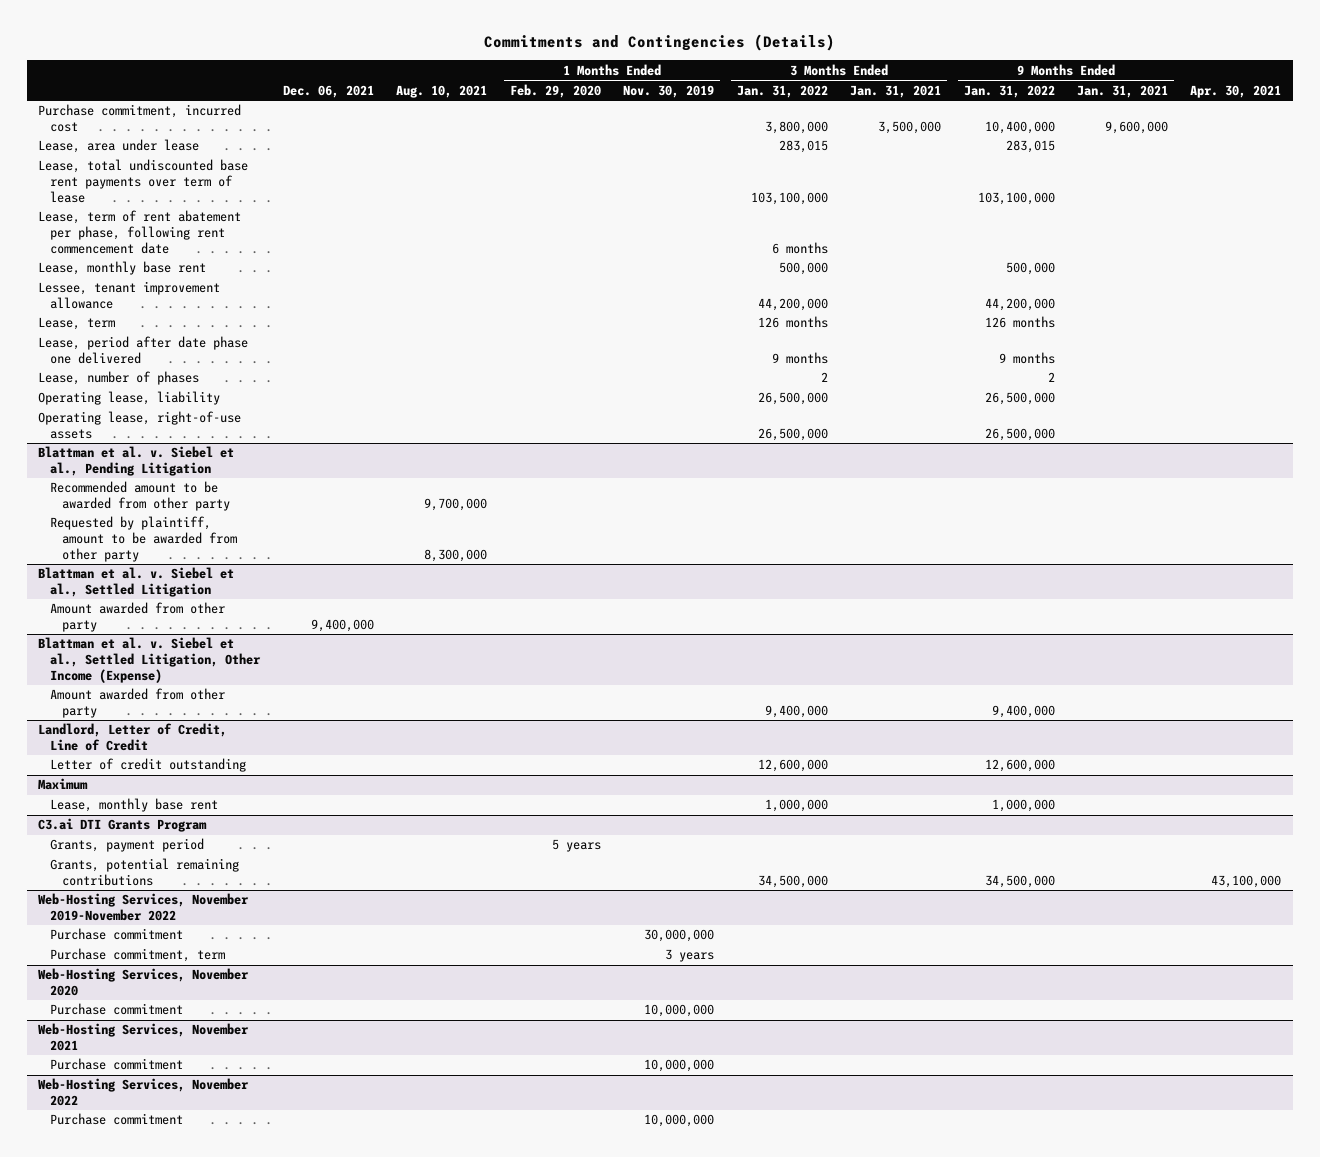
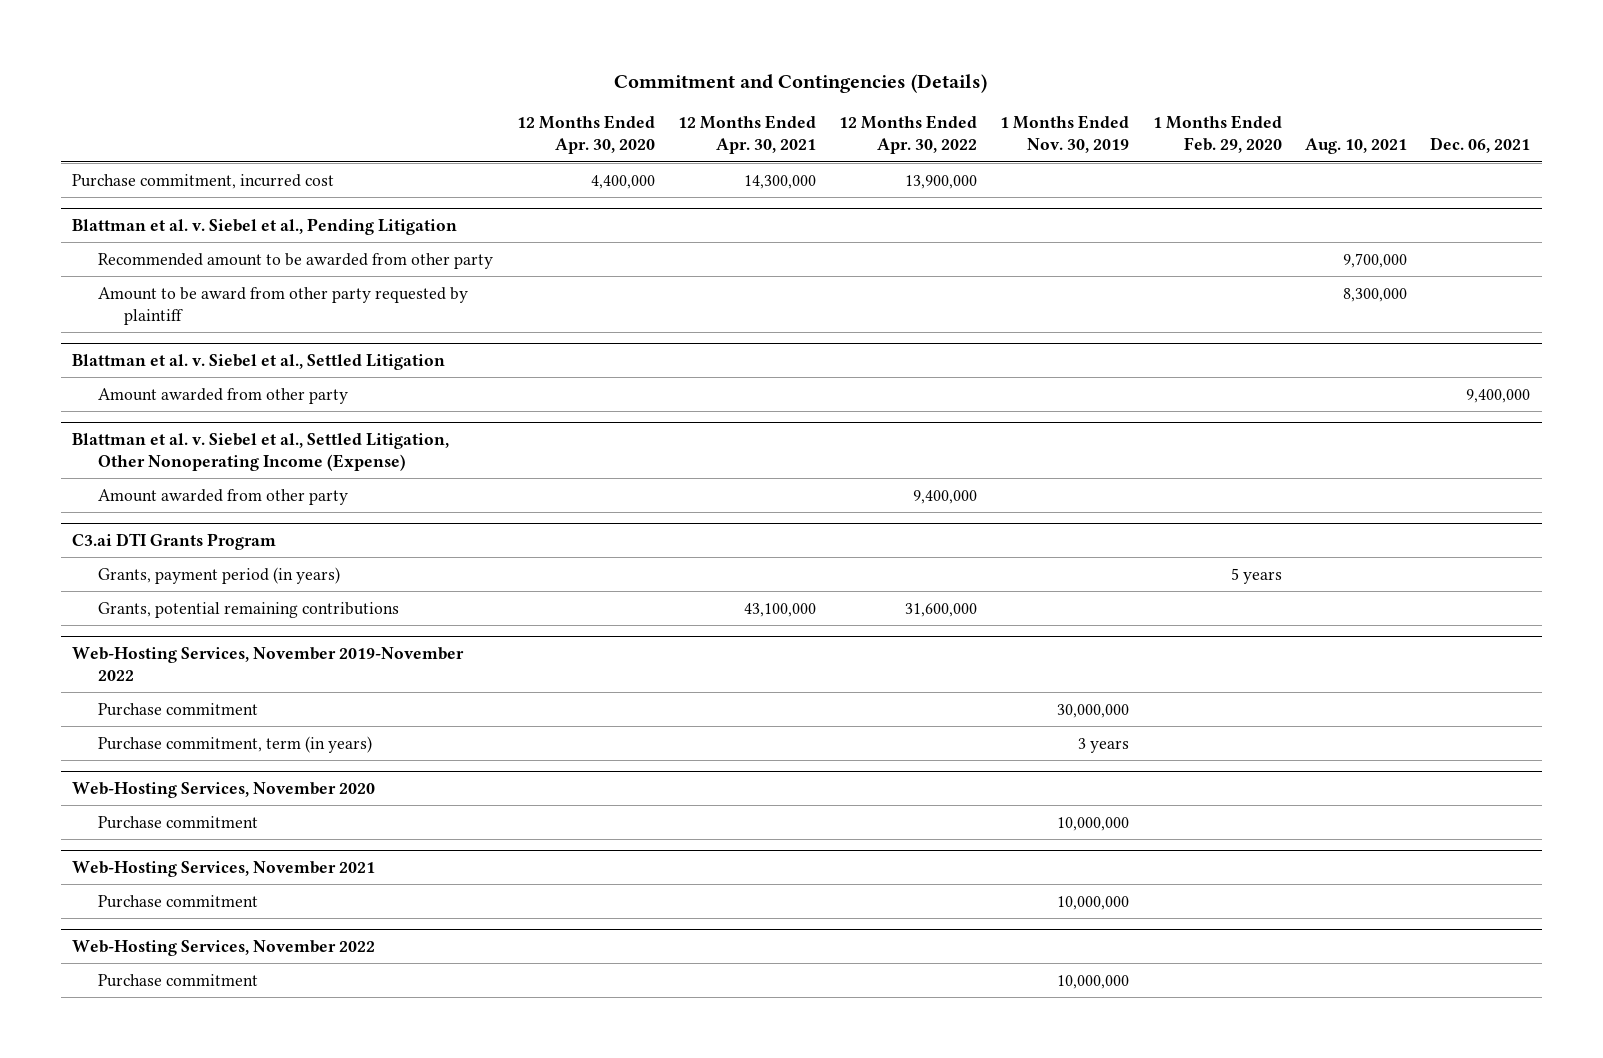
- Commitments and Contingencies (Details)
+ Commitment and Contingencies (Details)
- | Dec. 06, 2021 | Aug. 10, 2021 | 1 Months Ended Feb. 29, 2020 | 1 Months Ended Nov. 30, 2019 | 3 Months Ended Jan. 31, 2022 | 3 Months Ended Jan. 31, 2021 | 9 Months Ended Jan. 31, 2022 | 9 Months Ended Jan. 31, 2021 | Apr. 30, 2021
+ | 12 Months Ended Apr. 30, 2020 | 12 Months Ended Apr. 30, 2021 | 12 Months Ended Apr. 30, 2022 | 1 Months Ended Nov. 30, 2019 | 1 Months Ended Feb. 29, 2020 | Aug. 10, 2021 | Dec. 06, 2021
- Lease, area under lease | | | | | 283,015 | | 283,015 | |
- Lease, total undiscounted base rent payments over term of lease | | | | | 103,100,000 | | 103,100,000 | |
- Lease, term of rent abatement per phase, following rent commencement date | | | | | 6 months | | | |
- Lease, monthly base rent | | | | | 500,000 | | 500,000 | |
- Lessee, tenant improvement allowance | | | | | 44,200,000 | | 44,200,000 | |
- Lease, term | | | | | 126 months | | 126 months | |
- Lease, period after date phase one delivered | | | | | 9 months | | 9 months | |
- Lease, number of phases | | | | | 2 | | 2 | |
- Operating lease, liability | | | | | 26,500,000 | | 26,500,000 | |
- Operating lease, right-of-use assets | | | | | 26,500,000 | | 26,500,000 | |
@ Blattman et al. v. Siebel et al., Pending Litigation
- Requested by plaintiff, amount to be awarded from other party | | 8,300,000 | | | | | | |
+ Amount to be award from other party requested by plaintiff | | | | | | 8,300,000 |
- Blattman et al. v. Siebel et al., Settled Litigation, Other Income (Expense)
+ Blattman et al. v. Siebel et al., Settled Litigation, Other Nonoperating Income (Expense)
- Landlord, Letter of Credit, Line of Credit
- Letter of credit outstanding | | | | | 12,600,000 | | 12,600,000 | |
- Maximum
- Lease, monthly base rent | | | | | 1,000,000 | | 1,000,000 | |
@ C3.ai DTI Grants Program
- Grants, payment period | | | 5 years | | | | | |
+ Grants, payment period (in years) | | | | | 5 years | |
@ Web-Hosting Services, November 2019-November 2022
- Purchase commitment, term | | | | 3 years | | | | |
+ Purchase commitment, term (in years) | | | | 3 years | | |

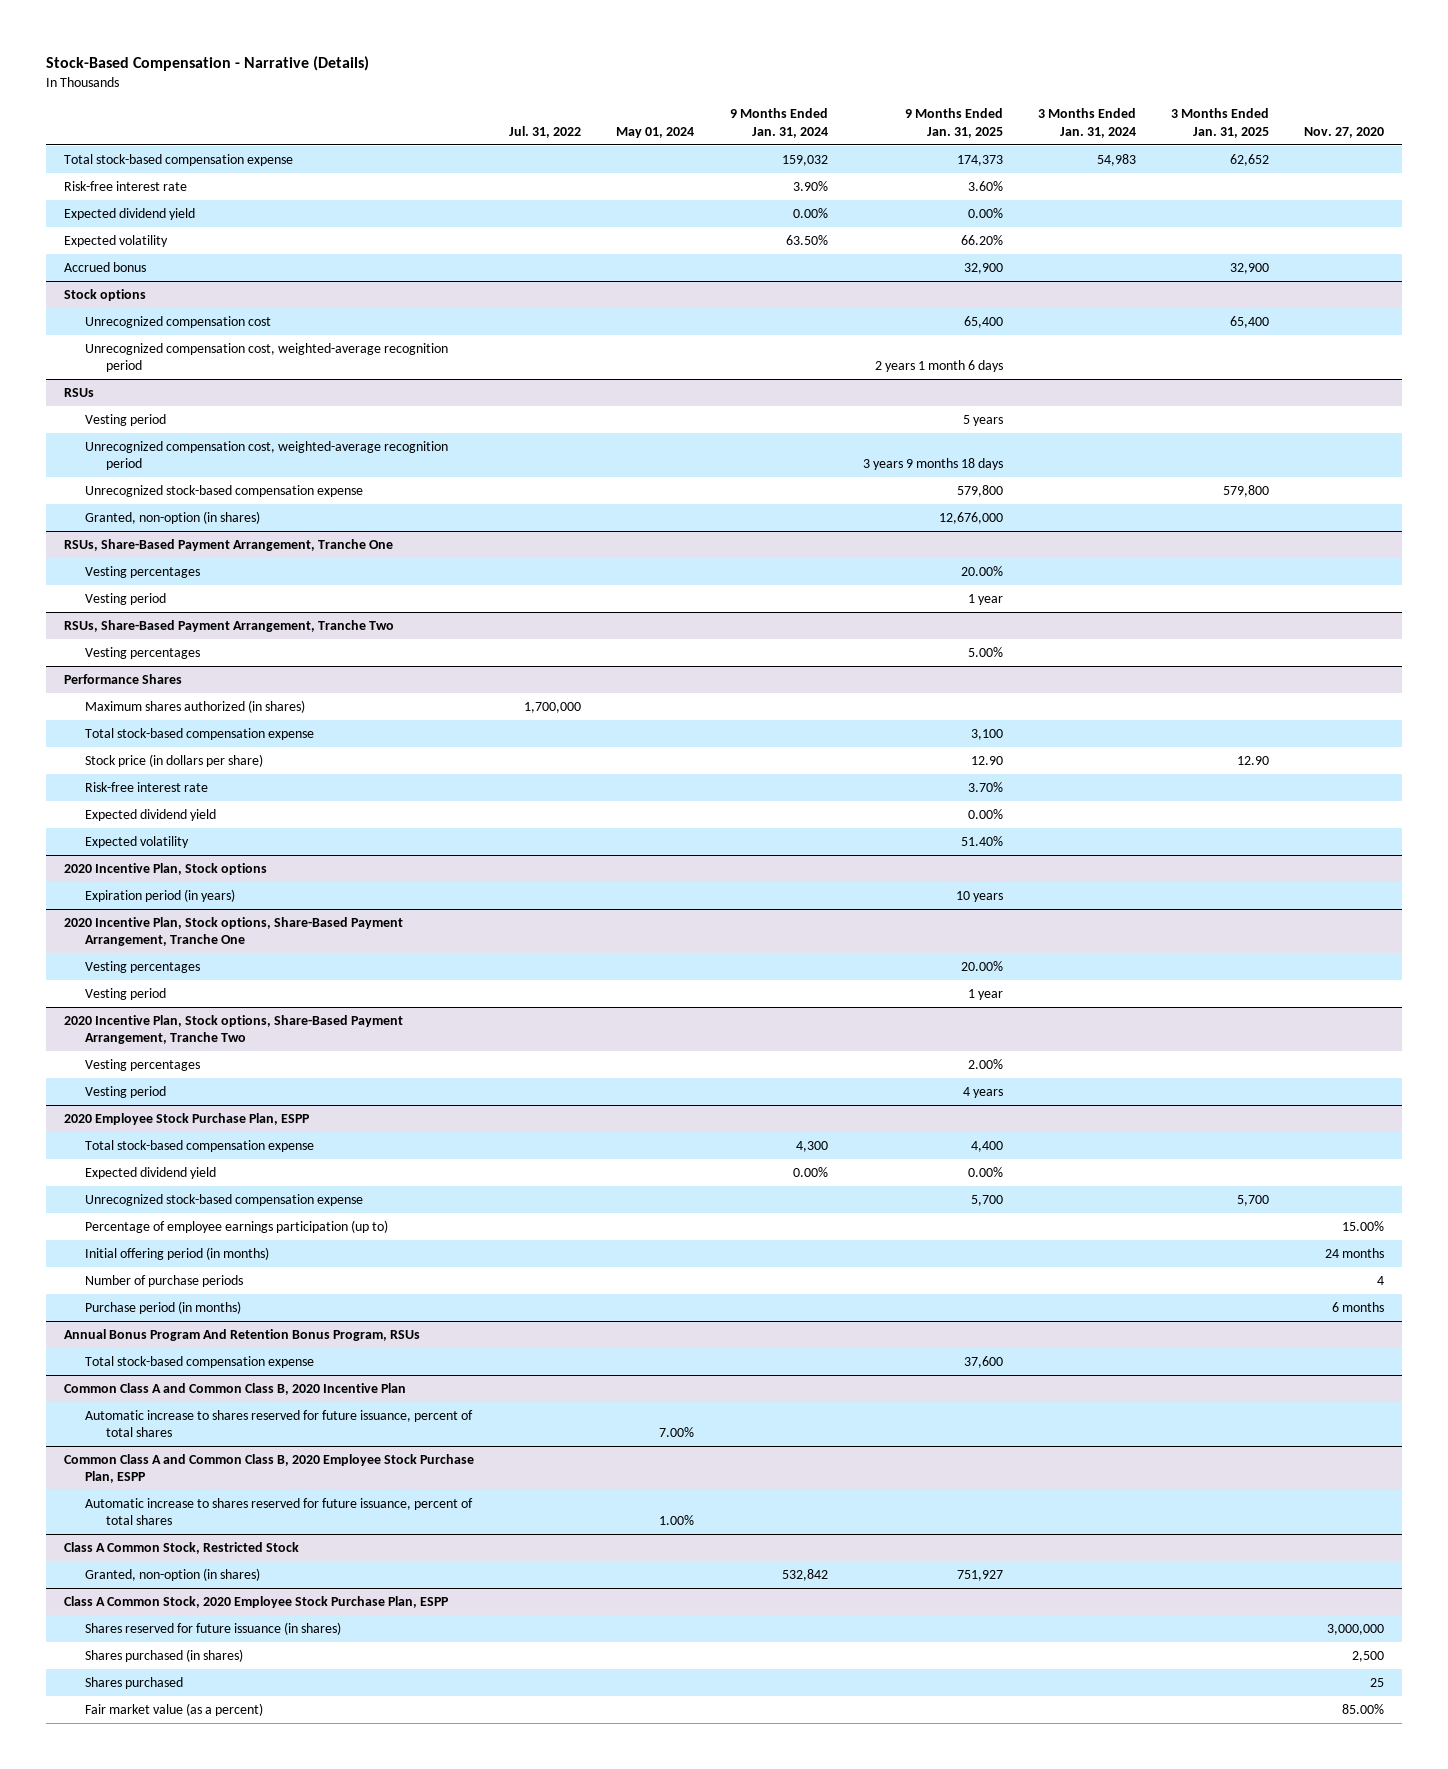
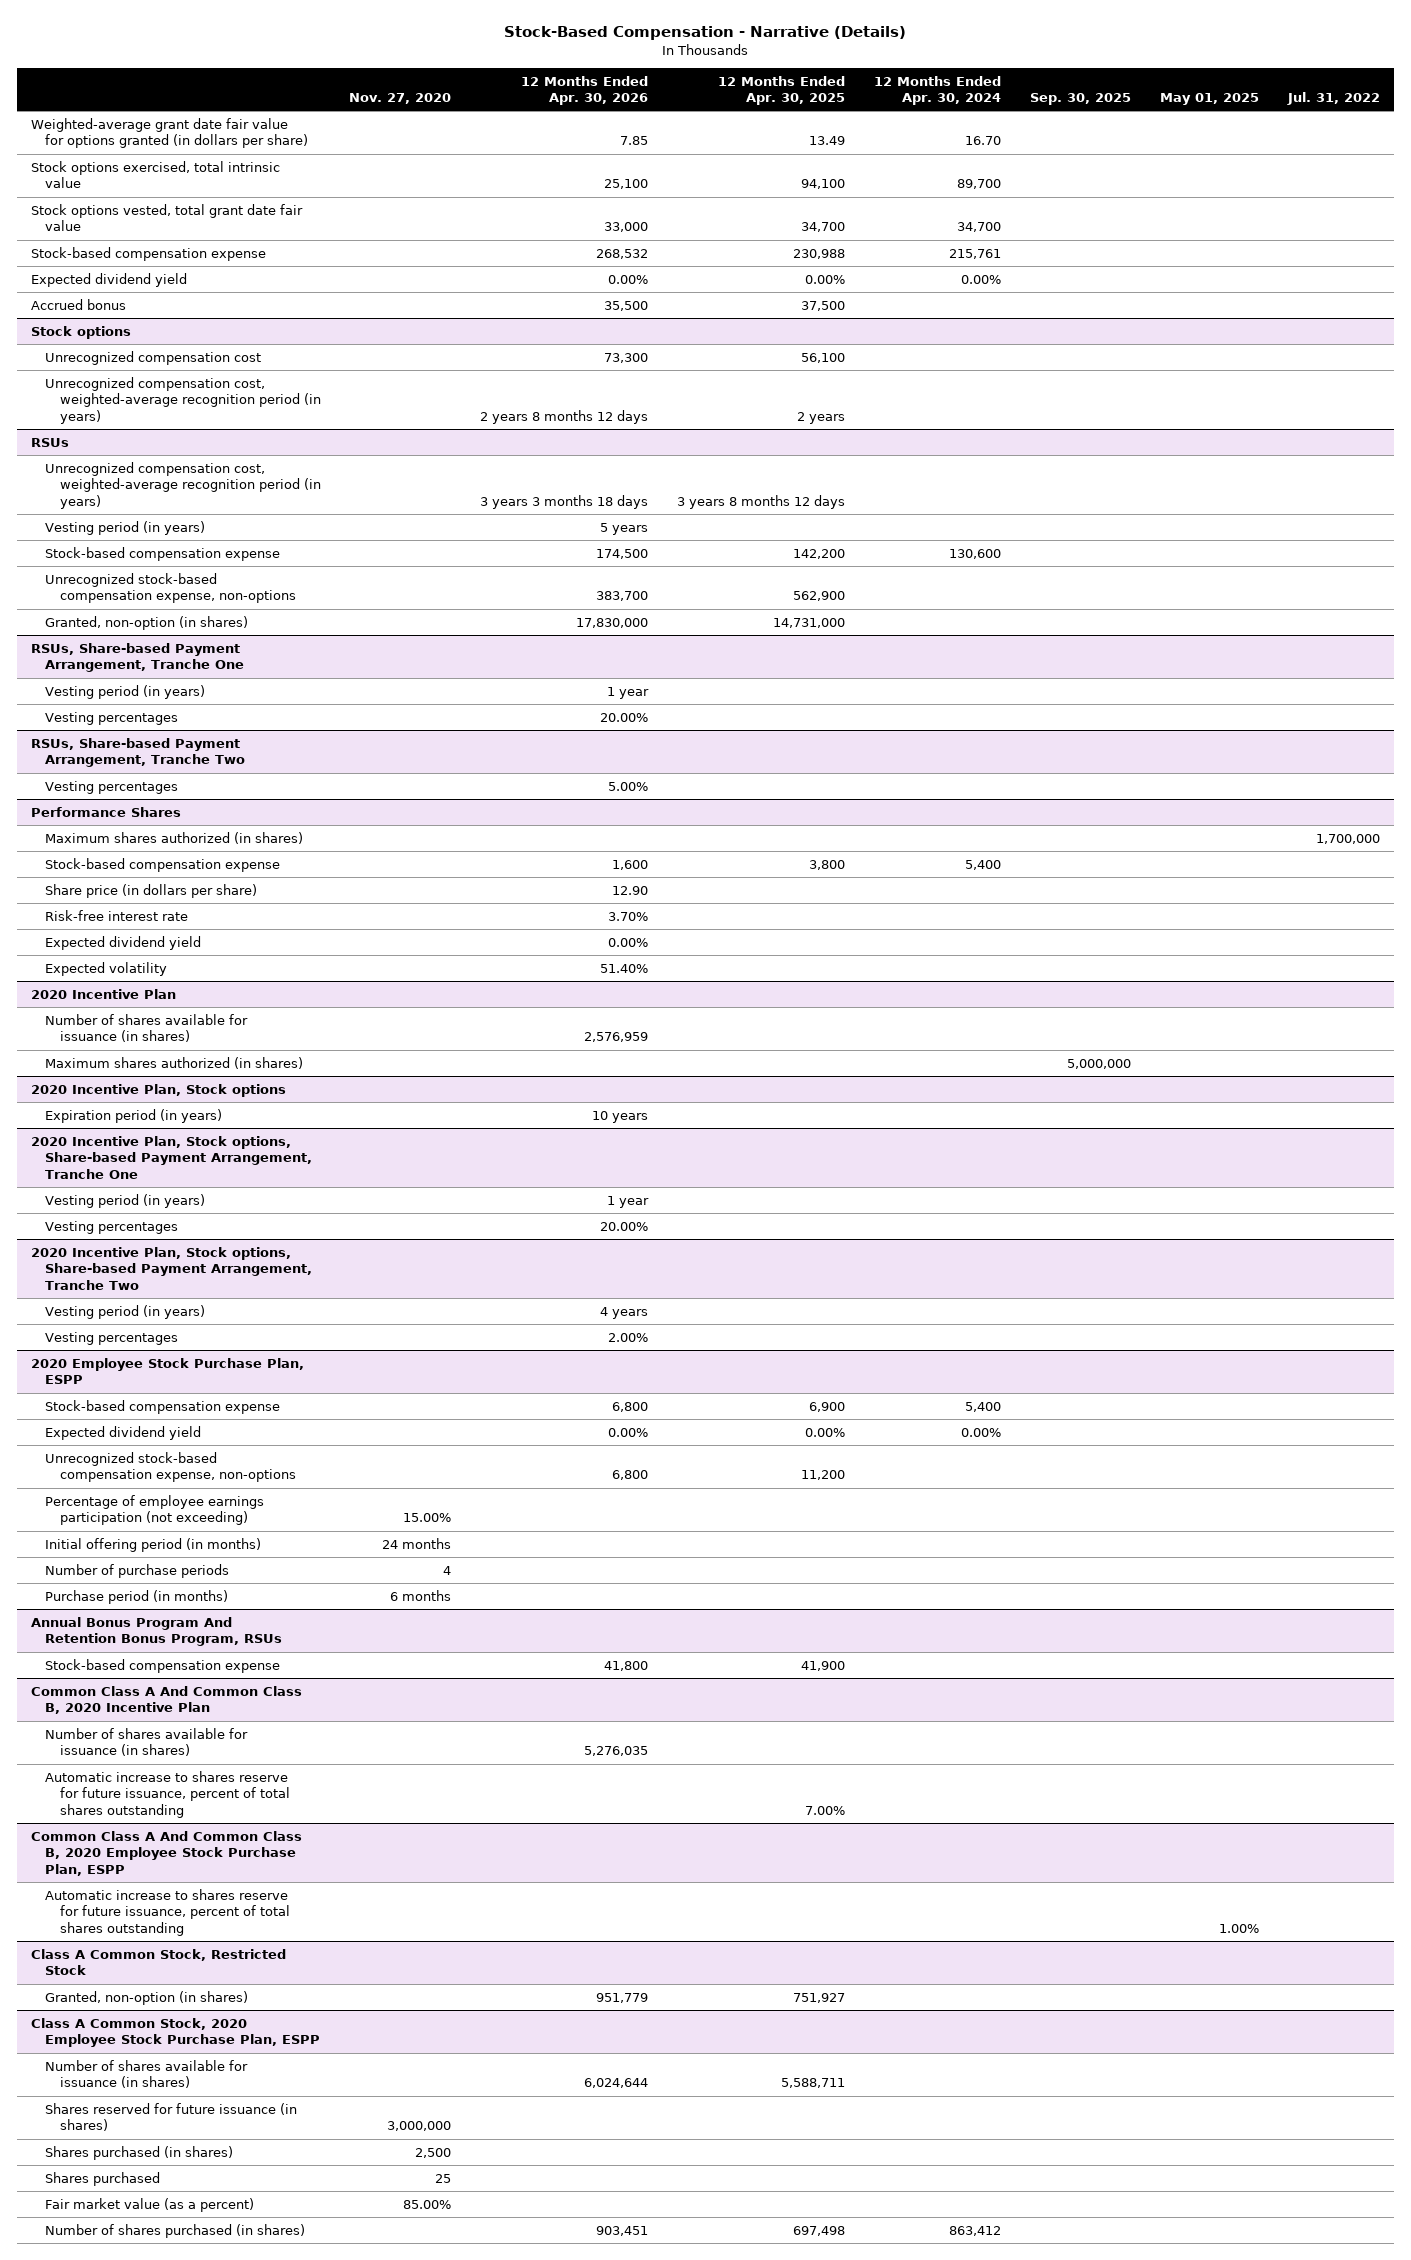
- | Jul. 31, 2022 | May 01, 2024 | 9 Months Ended Jan. 31, 2024 | 9 Months Ended Jan. 31, 2025 | 3 Months Ended Jan. 31, 2024 | 3 Months Ended Jan. 31, 2025 | Nov. 27, 2020
+ | Nov. 27, 2020 | 12 Months Ended Apr. 30, 2026 | 12 Months Ended Apr. 30, 2025 | 12 Months Ended Apr. 30, 2024 | Sep. 30, 2025 | May 01, 2025 | Jul. 31, 2022
- Total stock-based compensation expense | | | 159,032 | 174,373 | 54,983 | 62,652 |
- Risk-free interest rate | | | 3.90% | 3.60% | | |
+ Weighted-average grant date fair value for options granted (in dollars per share) | | 7.85 | 13.49 | 16.70 | | |
+ Stock options exercised, total intrinsic value | | 25,100 | 94,100 | 89,700 | | |
+ Stock options vested, total grant date fair value | | 33,000 | 34,700 | 34,700 | | |
+ Stock-based compensation expense | | 268,532 | 230,988 | 215,761 | | |
- Expected volatility | | | 63.50% | 66.20% | | |
@ Stock options
- Unrecognized compensation cost, weighted-average recognition period | | | | 2 years 1 month 6 days | | |
+ Unrecognized compensation cost, weighted-average recognition period (in years) | | 2 years 8 months 12 days | 2 years | | | |
@ RSUs
- Vesting period | | | | 5 years | | |
- Unrecognized compensation cost, weighted-average recognition period | | | | 3 years 9 months 18 days | | |
- Unrecognized stock-based compensation expense | | | | 579,800 | | 579,800 |
+ Unrecognized compensation cost, weighted-average recognition period (in years) | | 3 years 3 months 18 days | 3 years 8 months 12 days | | | |
+ Vesting period (in years) | | 5 years | | | | |
+ Stock-based compensation expense | | 174,500 | 142,200 | 130,600 | | |
+ Unrecognized stock-based compensation expense, non-options | | 383,700 | 562,900 | | | |
- RSUs, Share-Based Payment Arrangement, Tranche One
+ RSUs, Share-based Payment Arrangement, Tranche One
+ Vesting period (in years) | | 1 year | | | | |
- Vesting period | | | | 1 year | | |
- RSUs, Share-Based Payment Arrangement, Tranche Two
+ RSUs, Share-based Payment Arrangement, Tranche Two
@ Performance Shares
- Total stock-based compensation expense | | | | 3,100 | | |
- Stock price (in dollars per share) | | | | 12.90 | | 12.90 |
+ Stock-based compensation expense | | 1,600 | 3,800 | 5,400 | | |
+ Share price (in dollars per share) | | 12.90 | | | | |
+ 2020 Incentive Plan
+ Number of shares available for issuance (in shares) | | 2,576,959 | | | | |
+ Maximum shares authorized (in shares) | | | | | 5,000,000 | |
- 2020 Incentive Plan, Stock options, Share-Based Payment Arrangement, Tranche One
+ 2020 Incentive Plan, Stock options, Share-based Payment Arrangement, Tranche One
+ Vesting period (in years) | | 1 year | | | | |
- Vesting period | | | | 1 year | | |
- 2020 Incentive Plan, Stock options, Share-Based Payment Arrangement, Tranche Two
+ 2020 Incentive Plan, Stock options, Share-based Payment Arrangement, Tranche Two
+ Vesting period (in years) | | 4 years | | | | |
- Vesting period | | | | 4 years | | |
@ 2020 Employee Stock Purchase Plan, ESPP
- Total stock-based compensation expense | | | 4,300 | 4,400 | | |
+ Stock-based compensation expense | | 6,800 | 6,900 | 5,400 | | |
- Unrecognized stock-based compensation expense | | | | 5,700 | | 5,700 |
- Percentage of employee earnings participation (up to) | | | | | | | 15.00%
+ Unrecognized stock-based compensation expense, non-options | | 6,800 | 11,200 | | | |
+ Percentage of employee earnings participation (not exceeding) | 15.00% | | | | | |
@ Annual Bonus Program And Retention Bonus Program, RSUs
- Total stock-based compensation expense | | | | 37,600 | | |
- Common Class A and Common Class B, 2020 Incentive Plan
- Automatic increase to shares reserved for future issuance, percent of total shares | | 7.00% | | | | |
- Common Class A and Common Class B, 2020 Employee Stock Purchase Plan, ESPP
- Automatic increase to shares reserved for future issuance, percent of total shares | | 1.00% | | | | |
@ Annual Bonus Program And Retention Bonus Program, RSUs
+ Stock-based compensation expense | | 41,800 | 41,900 | | | |
+ Common Class A And Common Class B, 2020 Incentive Plan
+ Number of shares available for issuance (in shares) | | 5,276,035 | | | | |
+ Automatic increase to shares reserve for future issuance, percent of total shares outstanding | | | 7.00% | | | |
+ Common Class A And Common Class B, 2020 Employee Stock Purchase Plan, ESPP
+ Automatic increase to shares reserve for future issuance, percent of total shares outstanding | | | | | | 1.00% |
@ Class A Common Stock, 2020 Employee Stock Purchase Plan, ESPP
+ Number of shares available for issuance (in shares) | | 6,024,644 | 5,588,711 | | | |
+ Number of shares purchased (in shares) | | 903,451 | 697,498 | 863,412 | | |

